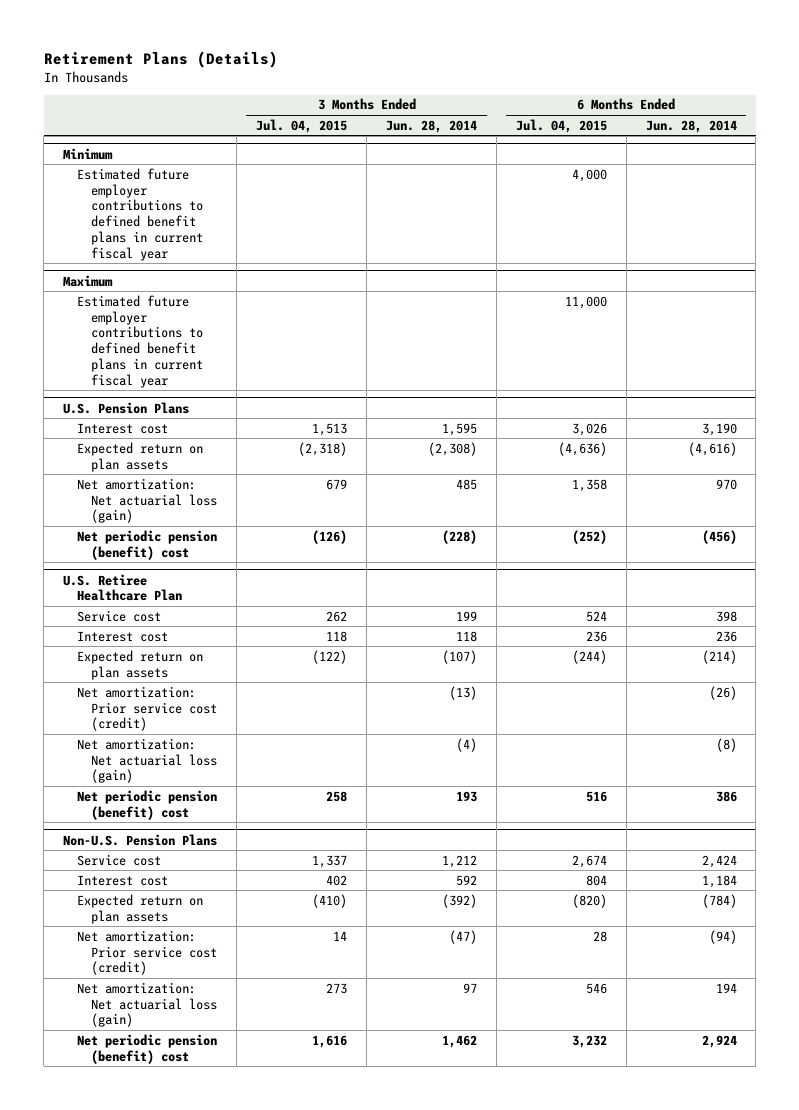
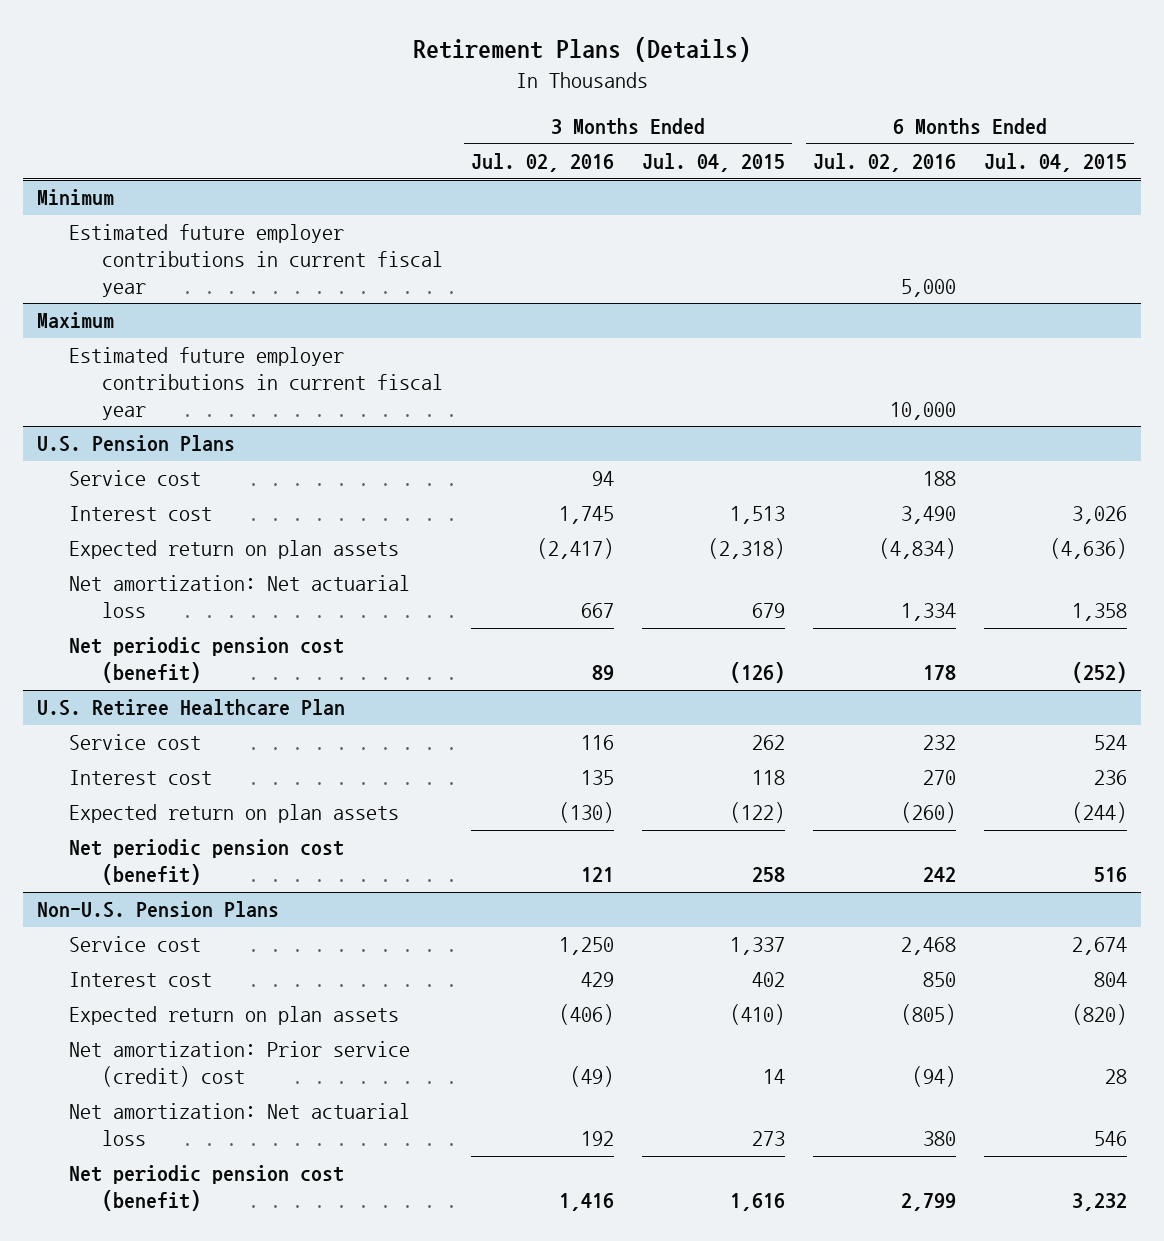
- | 3 Months Ended Jul. 04, 2015 | 3 Months Ended Jun. 28, 2014 | 6 Months Ended Jul. 04, 2015 | 6 Months Ended Jun. 28, 2014
+ | 3 Months Ended Jul. 02, 2016 | 3 Months Ended Jul. 04, 2015 | 6 Months Ended Jul. 02, 2016 | 6 Months Ended Jul. 04, 2015
@ Minimum
- Estimated future employer contributions to defined benefit plans in current fiscal year | | | 4,000 |
+ Estimated future employer contributions in current fiscal year | | | 5,000 |
@ Maximum
- Estimated future employer contributions to defined benefit plans in current fiscal year | | | 11,000 |
+ Estimated future employer contributions in current fiscal year | | | 10,000 |
@ U.S. Pension Plans
+ Service cost | 94 | | 188 |
- Net amortization: Net actuarial loss (gain) | 679 | 485 | 1,358 | 970
- Net periodic pension (benefit) cost | (126) | (228) | (252) | (456)
+ Net amortization: Net actuarial loss | 667 | 679 | 1,334 | 1,358
+ Net periodic pension cost (benefit) | 89 | (126) | 178 | (252)
@ U.S. Retiree Healthcare Plan
- Net amortization: Prior service cost (credit) | | (13) | | (26)
- Net amortization: Net actuarial loss (gain) | | (4) | | (8)
- Net periodic pension (benefit) cost | 258 | 193 | 516 | 386
+ Net periodic pension cost (benefit) | 121 | 258 | 242 | 516
@ Non-U.S. Pension Plans
- Net amortization: Prior service cost (credit) | 14 | (47) | 28 | (94)
- Net amortization: Net actuarial loss (gain) | 273 | 97 | 546 | 194
- Net periodic pension (benefit) cost | 1,616 | 1,462 | 3,232 | 2,924
+ Net amortization: Prior service (credit) cost | (49) | 14 | (94) | 28
+ Net amortization: Net actuarial loss | 192 | 273 | 380 | 546
+ Net periodic pension cost (benefit) | 1,416 | 1,616 | 2,799 | 3,232

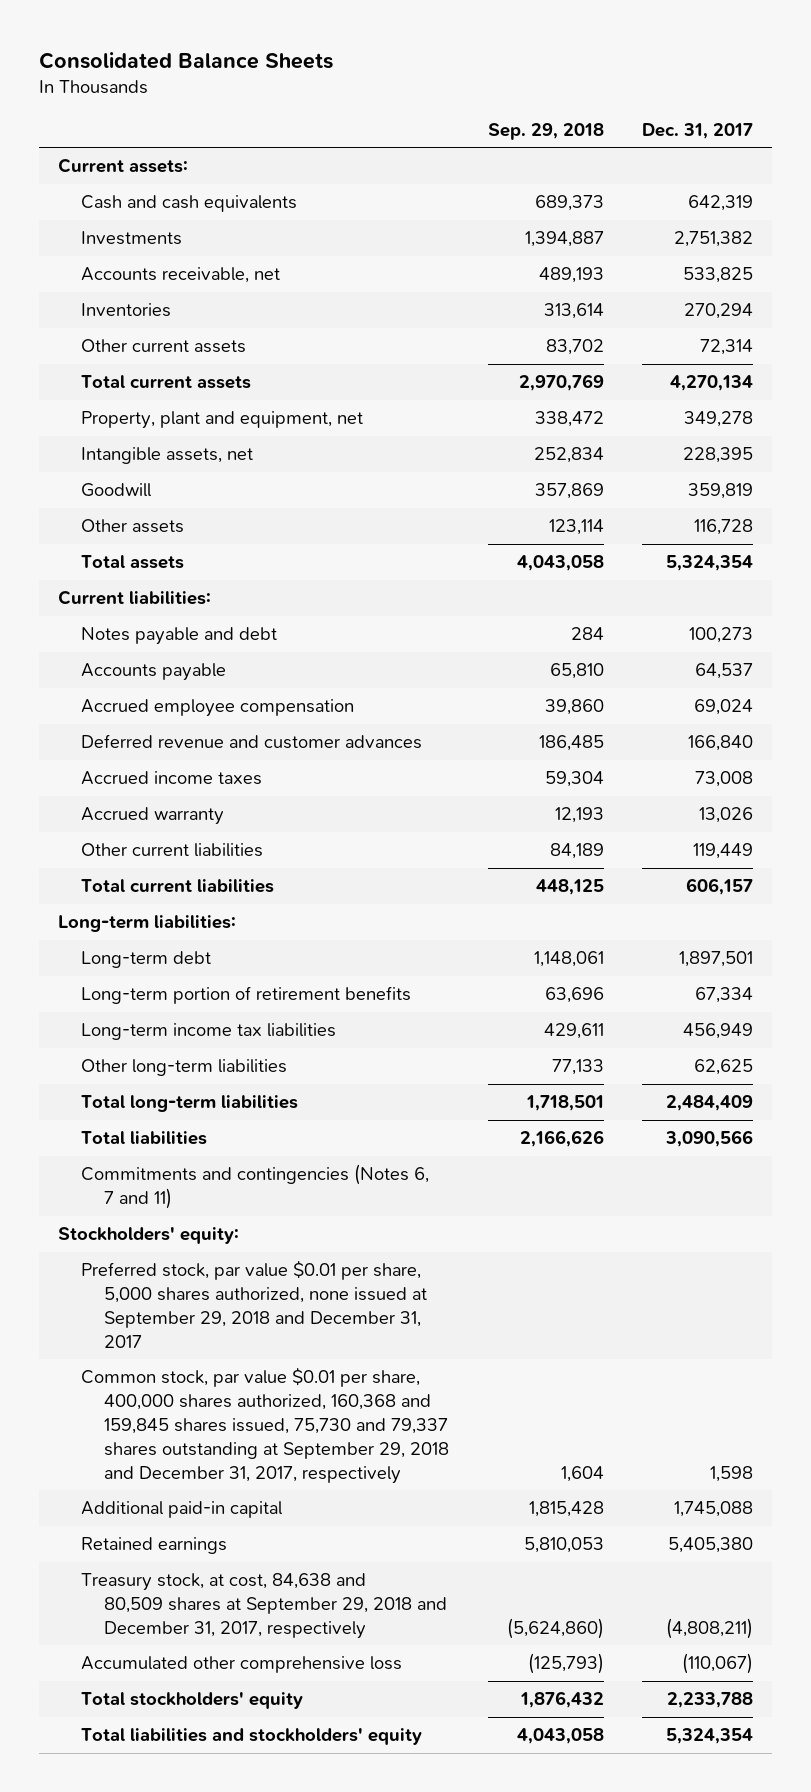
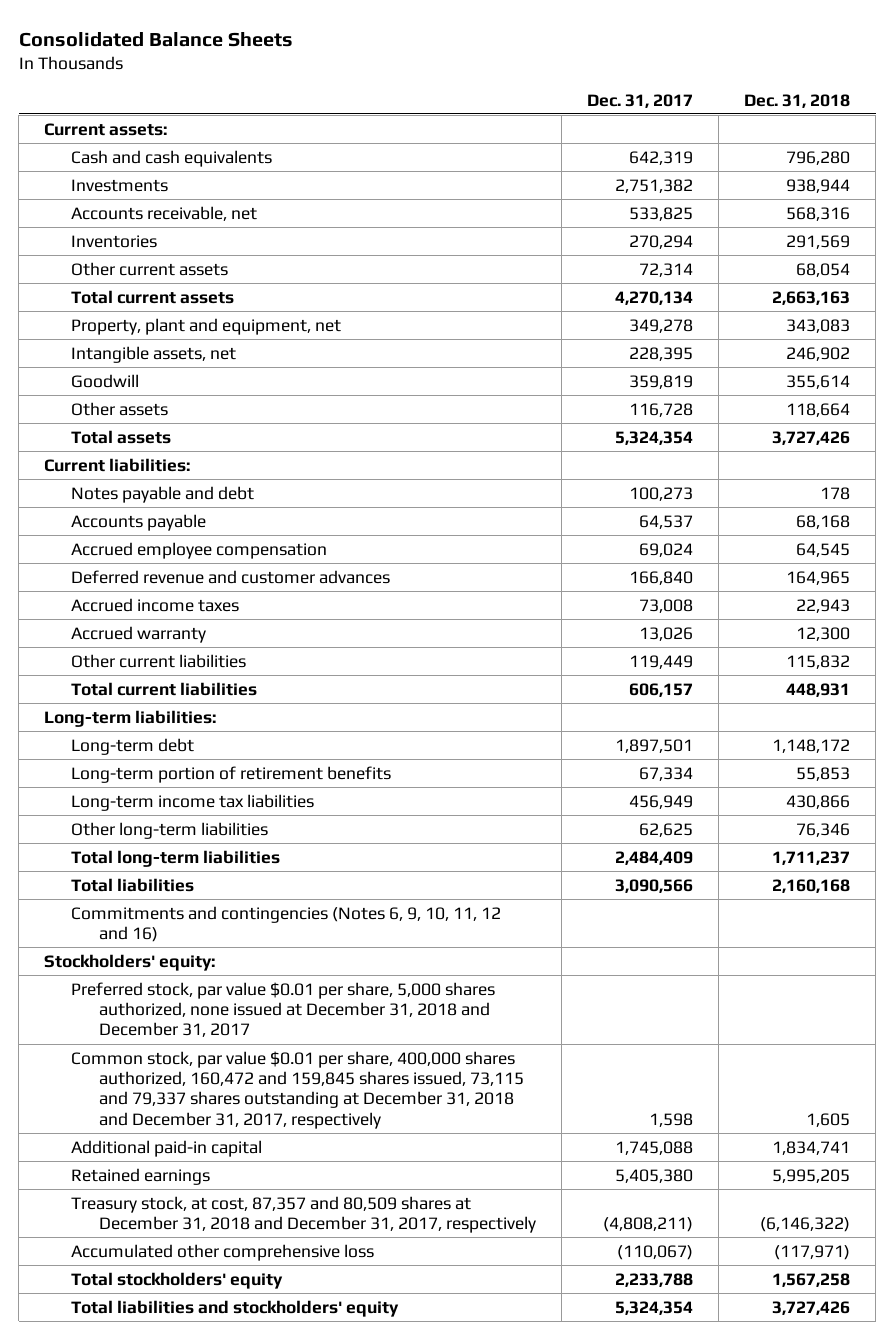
- | Sep. 29, 2018 | Dec. 31, 2017
+ | Dec. 31, 2017 | Dec. 31, 2018
- Commitments and contingencies (Notes 6, 7 and 11)
+ Commitments and contingencies (Notes 6, 9, 10, 11, 12 and 16)
- Preferred stock, par value $0.01 per share, 5,000 shares authorized, none issued at September 29, 2018 and December 31, 2017
- Common stock, par value $0.01 per share, 400,000 shares authorized, 160,368 and 159,845 shares issued, 75,730 and 79,337 shares outstanding at September 29, 2018 and December 31, 2017, respectively | 1,604 | 1,598
+ Preferred stock, par value $0.01 per share, 5,000 shares authorized, none issued at December 31, 2018 and December 31, 2017
+ Common stock, par value $0.01 per share, 400,000 shares authorized, 160,472 and 159,845 shares issued, 73,115 and 79,337 shares outstanding at December 31, 2018 and December 31, 2017, respectively | 1,598 | 1,605
- Treasury stock, at cost, 84,638 and 80,509 shares at September 29, 2018 and December 31, 2017, respectively | (5,624,860) | (4,808,211)
+ Treasury stock, at cost, 87,357 and 80,509 shares at December 31, 2018 and December 31, 2017, respectively | (4,808,211) | (6,146,322)

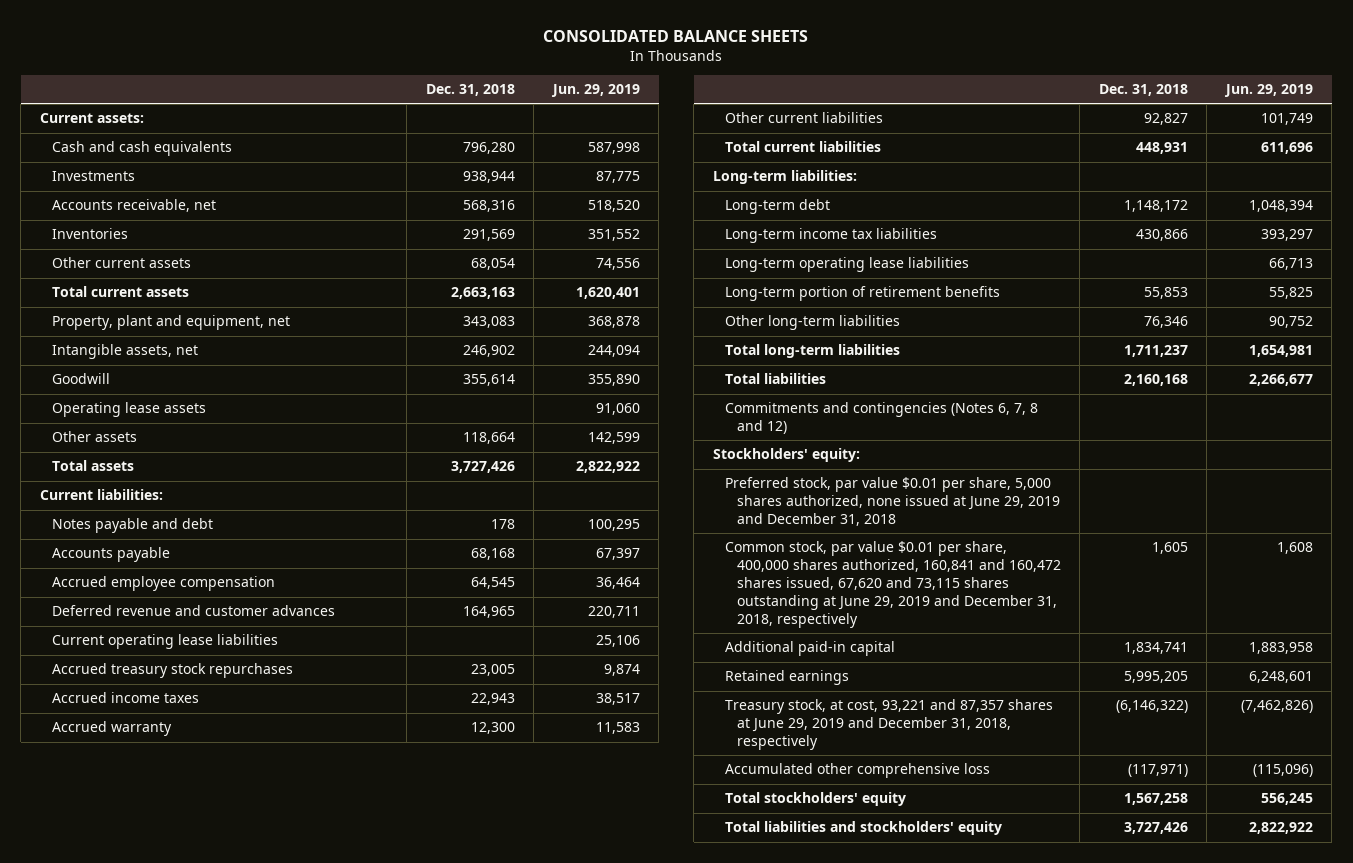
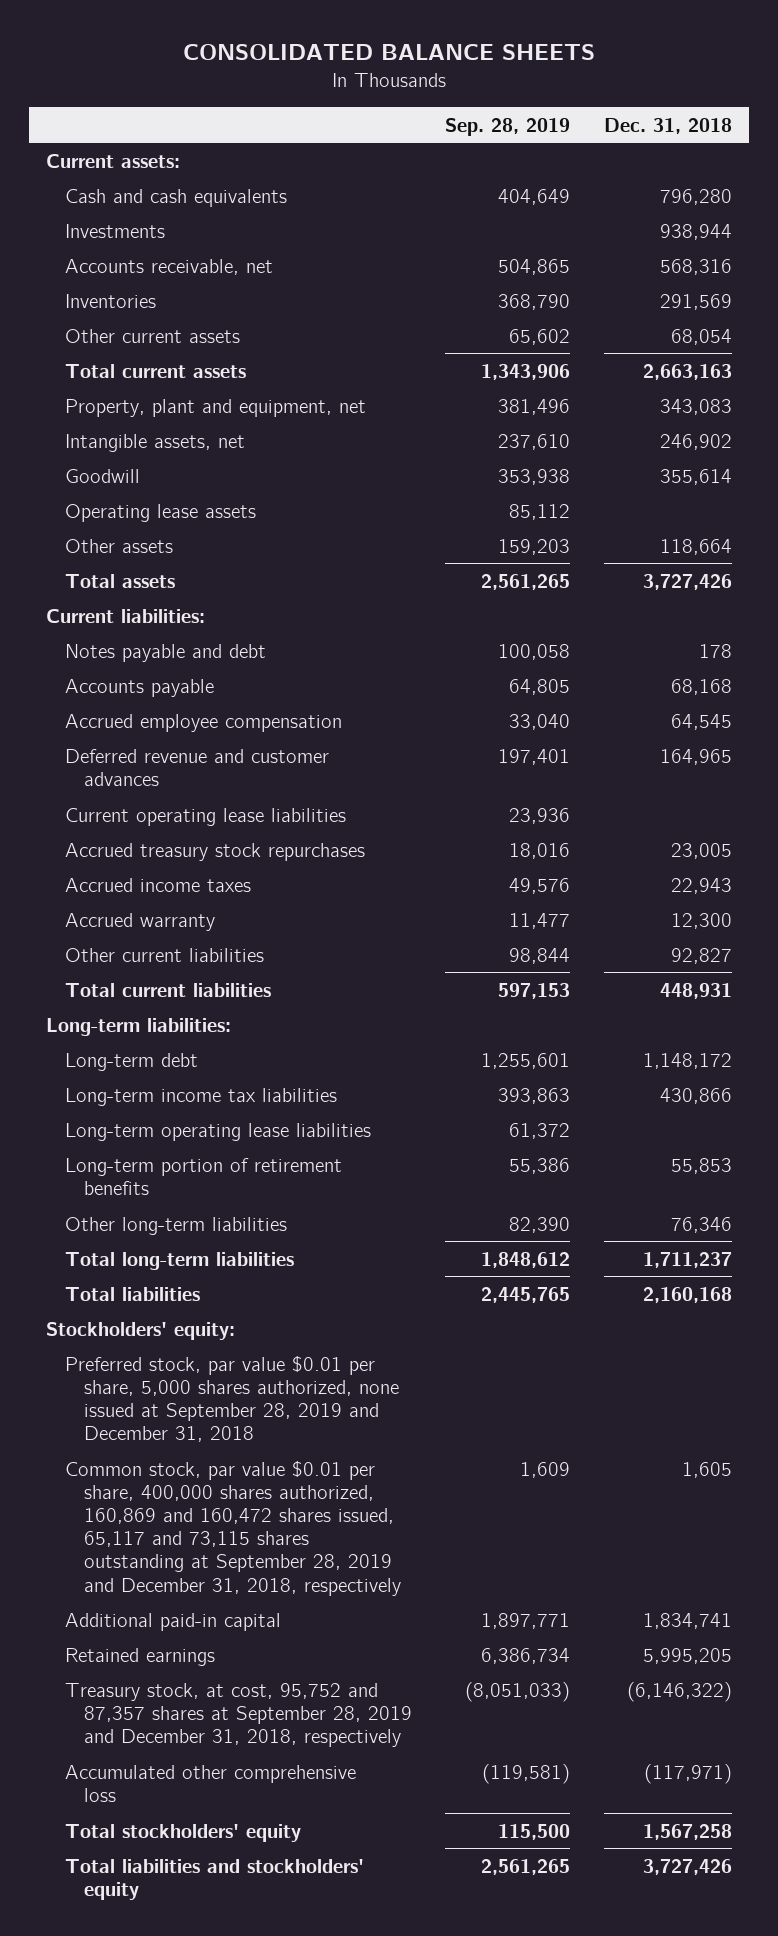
- | Dec. 31, 2018 | Jun. 29, 2019
+ | Sep. 28, 2019 | Dec. 31, 2018
- Commitments and contingencies (Notes 6, 7, 8 and 12)
- Preferred stock, par value $0.01 per share, 5,000 shares authorized, none issued at June 29, 2019 and December 31, 2018
- Common stock, par value $0.01 per share, 400,000 shares authorized, 160,841 and 160,472 shares issued, 67,620 and 73,115 shares outstanding at June 29, 2019 and December 31, 2018, respectively | 1,605 | 1,608
+ Preferred stock, par value $0.01 per share, 5,000 shares authorized, none issued at September 28, 2019 and December 31, 2018
+ Common stock, par value $0.01 per share, 400,000 shares authorized, 160,869 and 160,472 shares issued, 65,117 and 73,115 shares outstanding at September 28, 2019 and December 31, 2018, respectively | 1,609 | 1,605
- Treasury stock, at cost, 93,221 and 87,357 shares at June 29, 2019 and December 31, 2018, respectively | (6,146,322) | (7,462,826)
+ Treasury stock, at cost, 95,752 and 87,357 shares at September 28, 2019 and December 31, 2018, respectively | (8,051,033) | (6,146,322)

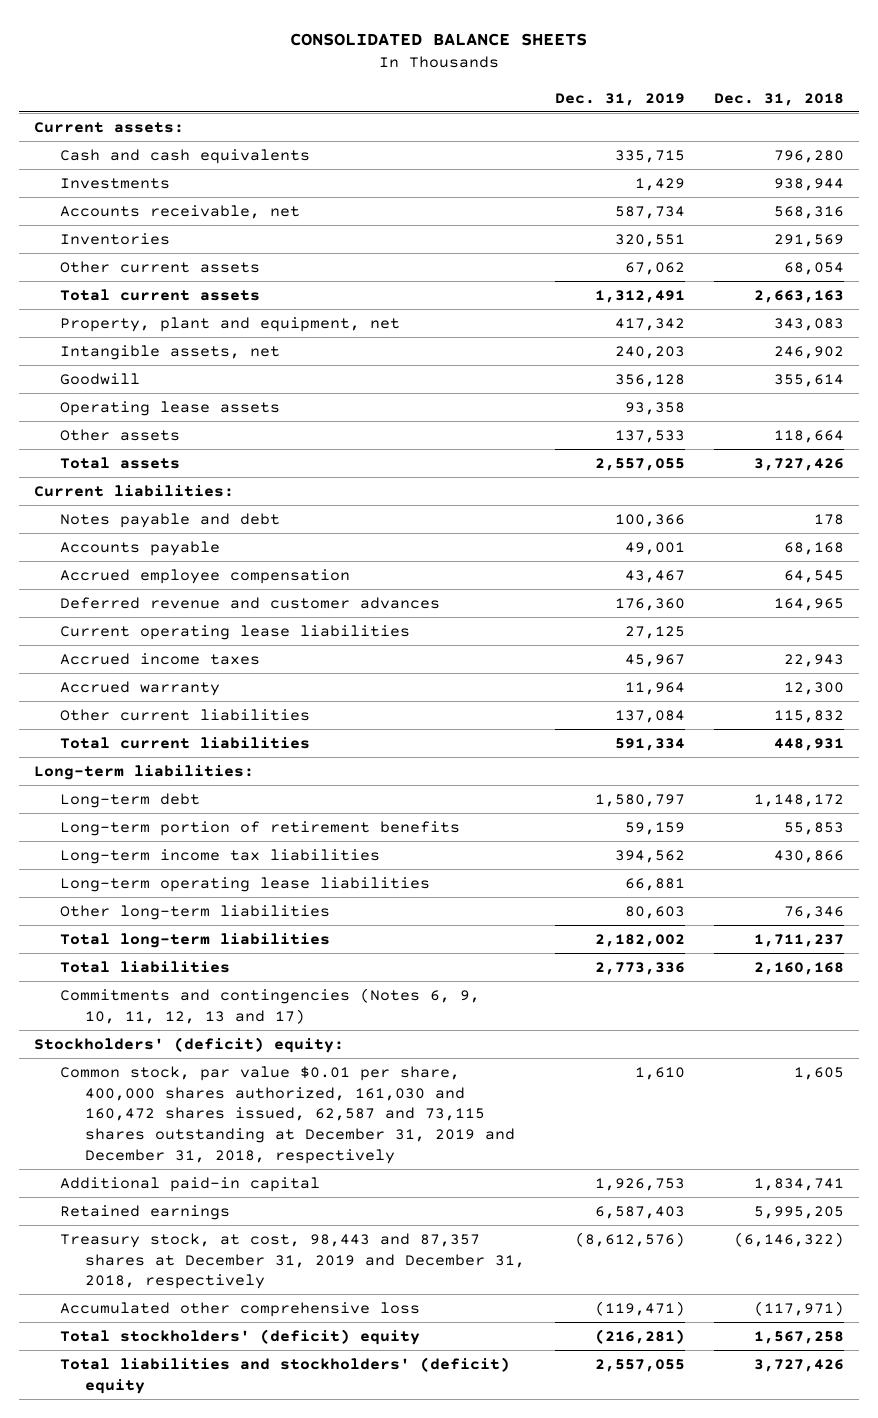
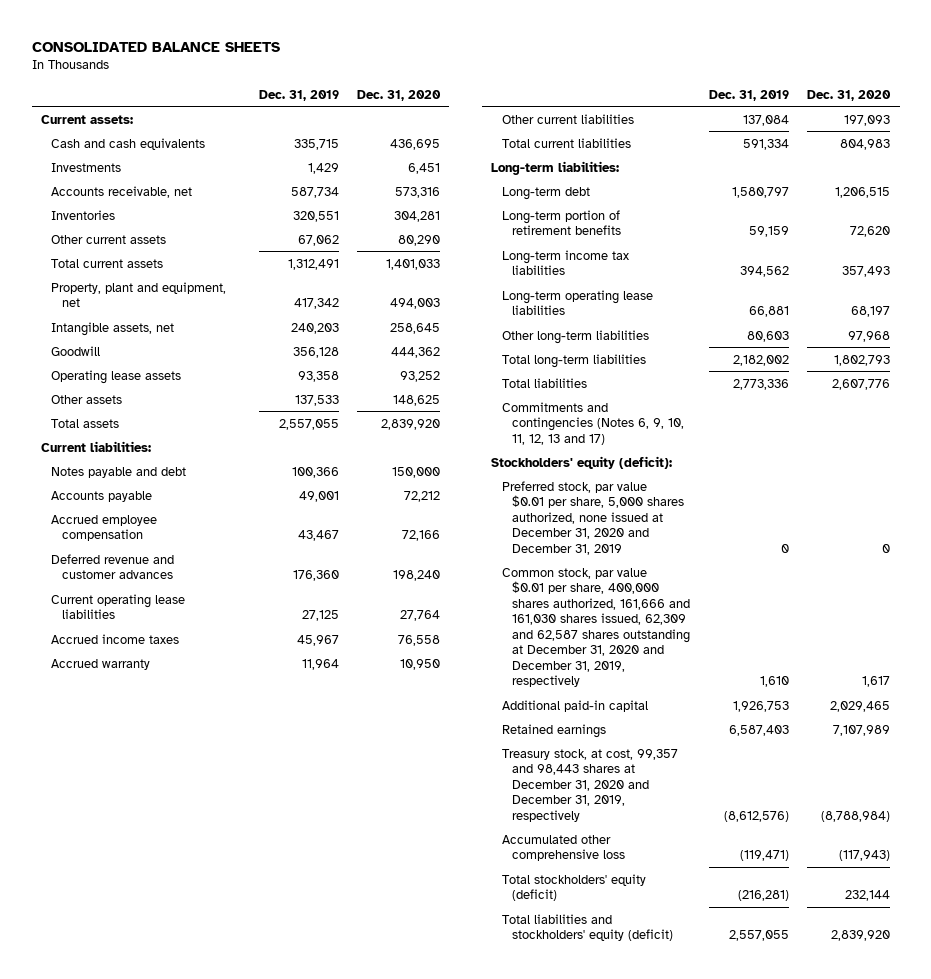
- | Dec. 31, 2019 | Dec. 31, 2018
+ | Dec. 31, 2019 | Dec. 31, 2020
- Stockholders' (deficit) equity:
- Common stock, par value $0.01 per share, 400,000 shares authorized, 161,030 and 160,472 shares issued, 62,587 and 73,115 shares outstanding at December 31, 2019 and December 31, 2018, respectively | 1,610 | 1,605
+ Stockholders' equity (deficit):
+ Preferred stock, par value $0.01 per share, 5,000 shares authorized, none issued at December 31, 2020 and December 31, 2019 | 0 | 0
+ Common stock, par value $0.01 per share, 400,000 shares authorized, 161,666 and 161,030 shares issued, 62,309 and 62,587 shares outstanding at December 31, 2020 and December 31, 2019, respectively | 1,610 | 1,617
- Treasury stock, at cost, 98,443 and 87,357 shares at December 31, 2019 and December 31, 2018, respectively | (8,612,576) | (6,146,322)
+ Treasury stock, at cost, 99,357 and 98,443 shares at December 31, 2020 and December 31, 2019, respectively | (8,612,576) | (8,788,984)
- Total stockholders' (deficit) equity | (216,281) | 1,567,258
- Total liabilities and stockholders' (deficit) equity | 2,557,055 | 3,727,426
+ Total stockholders' equity (deficit) | (216,281) | 232,144
+ Total liabilities and stockholders' equity (deficit) | 2,557,055 | 2,839,920

